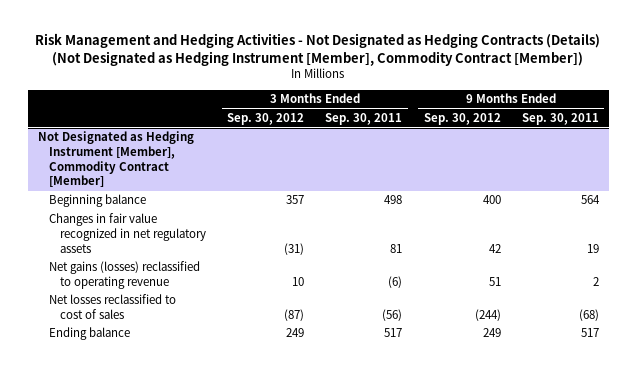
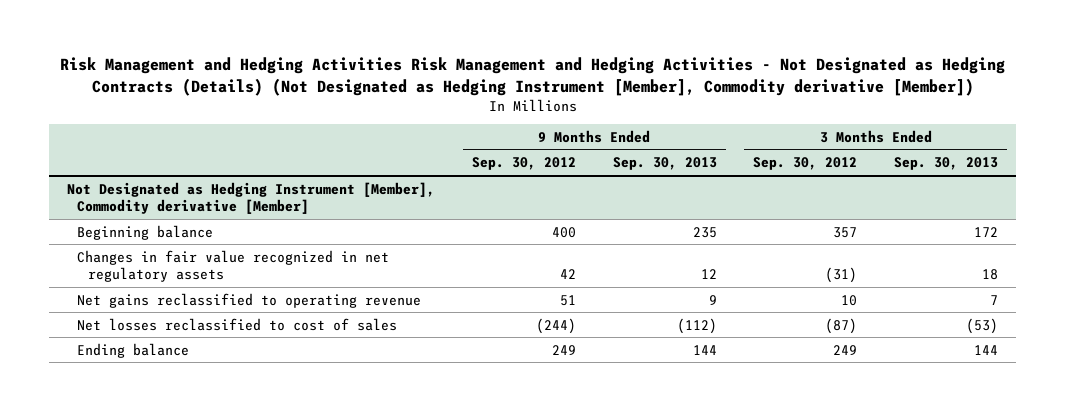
- Risk Management and Hedging Activities - Not Designated as Hedging Contracts (Details) (Not Designated as Hedging Instrument [Member], Commodity Contract [Member])
+ Risk Management and Hedging Activities Risk Management and Hedging Activities - Not Designated as Hedging Contracts (Details) (Not Designated as Hedging Instrument [Member], Commodity derivative [Member])
- | 3 Months Ended Sep. 30, 2012 | 3 Months Ended Sep. 30, 2011 | 9 Months Ended Sep. 30, 2012 | 9 Months Ended Sep. 30, 2011
+ | 9 Months Ended Sep. 30, 2012 | 9 Months Ended Sep. 30, 2013 | 3 Months Ended Sep. 30, 2012 | 3 Months Ended Sep. 30, 2013
- Not Designated as Hedging Instrument [Member], Commodity Contract [Member]
+ Not Designated as Hedging Instrument [Member], Commodity derivative [Member]
- Net gains (losses) reclassified to operating revenue | 10 | (6) | 51 | 2
+ Net gains reclassified to operating revenue | 51 | 9 | 10 | 7

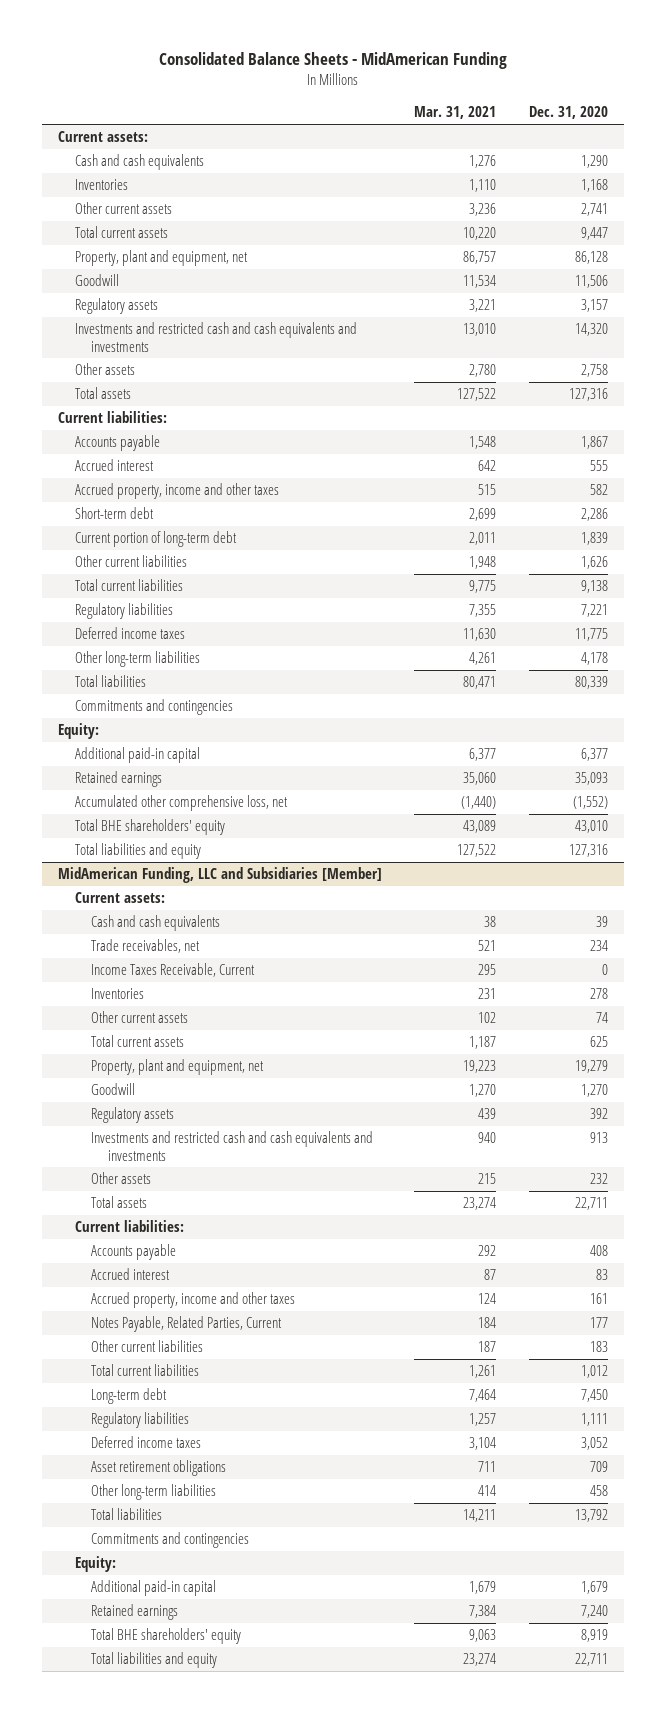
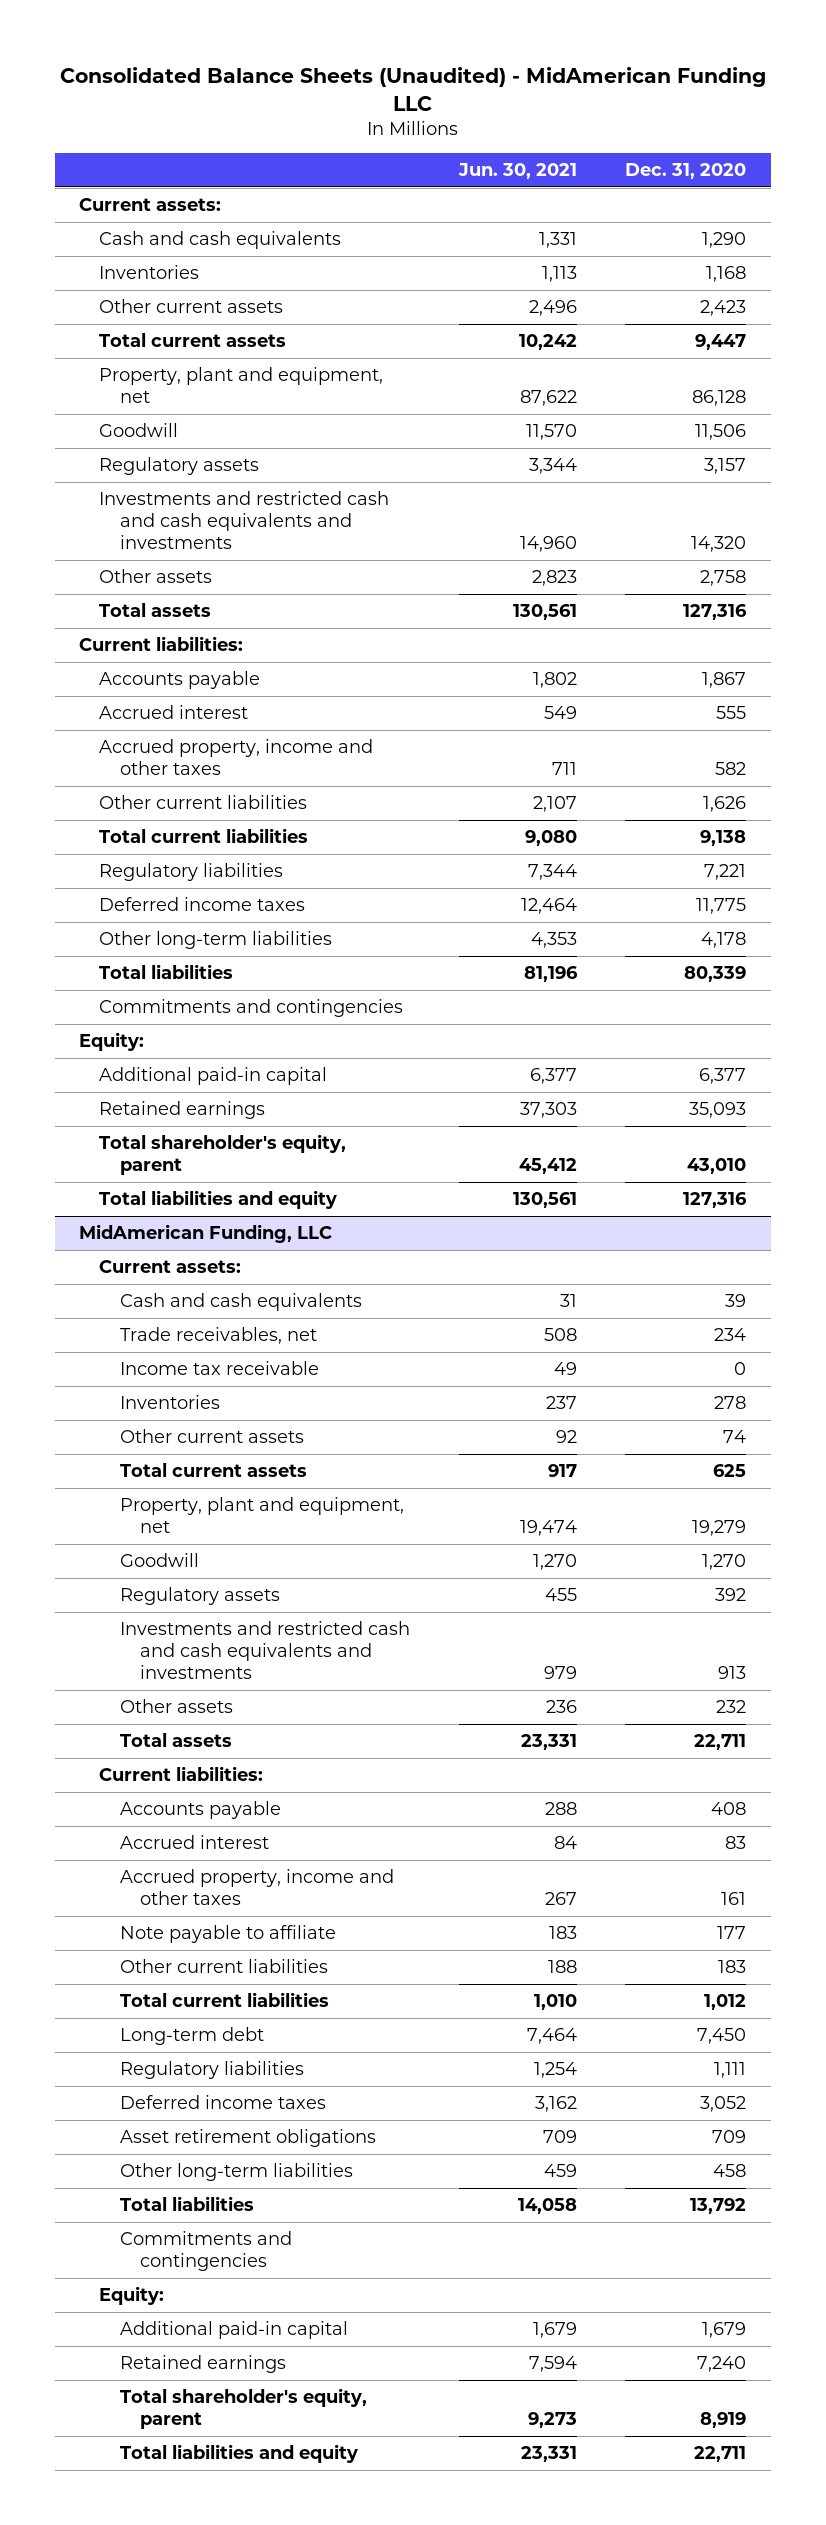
- Consolidated Balance Sheets - MidAmerican Funding
+ Consolidated Balance Sheets (Unaudited) - MidAmerican Funding LLC
- | Mar. 31, 2021 | Dec. 31, 2020
+ | Jun. 30, 2021 | Dec. 31, 2020
- Other current assets | 3,236 | 2,741
+ Other current assets | 2,496 | 2,423
- Short-term debt | 2,699 | 2,286
- Current portion of long-term debt | 2,011 | 1,839
- Accumulated other comprehensive loss, net | (1,440) | (1,552)
- Total BHE shareholders' equity | 43,089 | 43,010
+ Total shareholder's equity, parent | 45,412 | 43,010
- MidAmerican Funding, LLC and Subsidiaries [Member]
+ MidAmerican Funding, LLC
- Income Taxes Receivable, Current | 295 | 0
+ Income tax receivable | 49 | 0
- Notes Payable, Related Parties, Current | 184 | 177
+ Note payable to affiliate | 183 | 177
- Total BHE shareholders' equity | 9,063 | 8,919
+ Total shareholder's equity, parent | 9,273 | 8,919

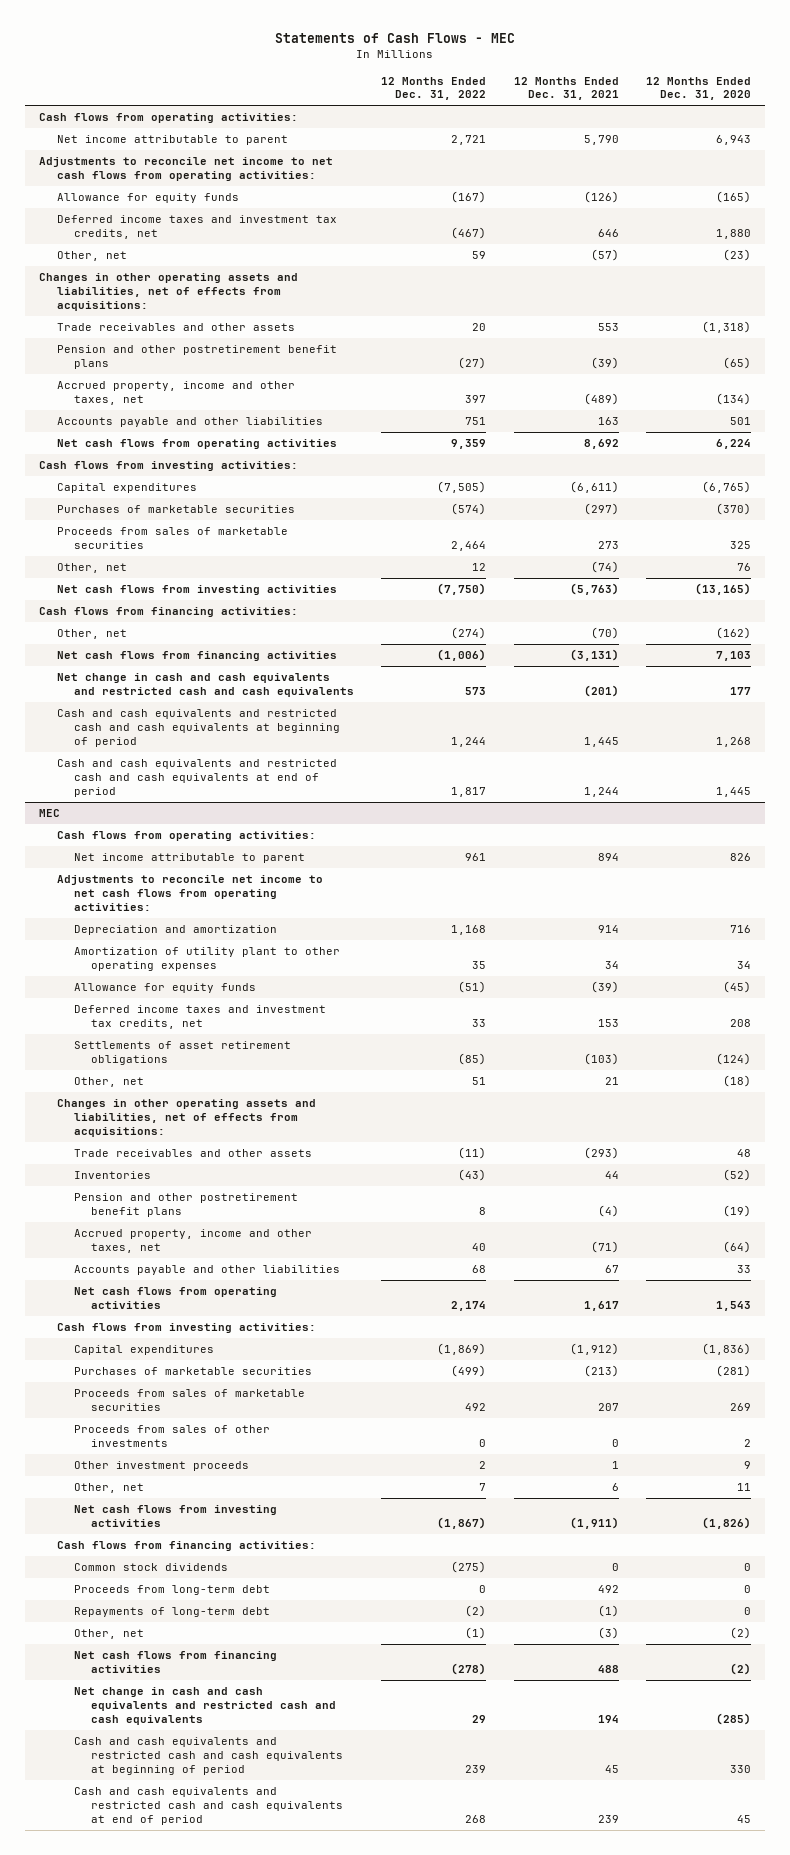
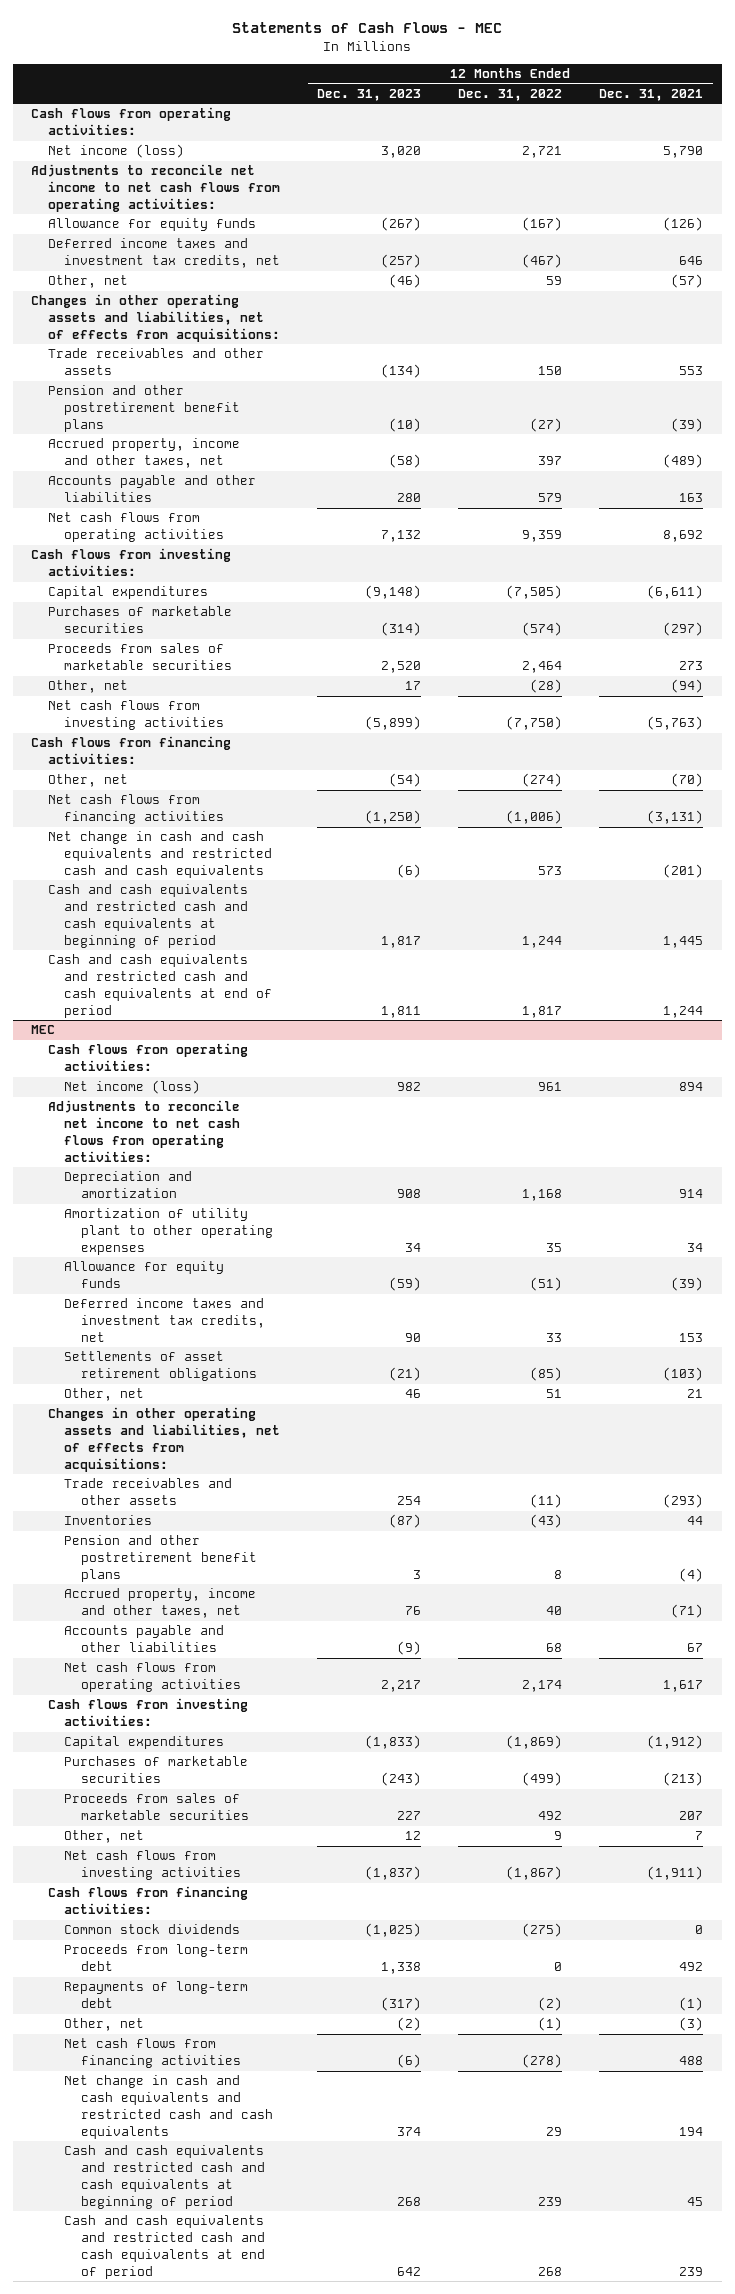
- | 12 Months Ended Dec. 31, 2022 | 12 Months Ended Dec. 31, 2021 | 12 Months Ended Dec. 31, 2020
+ | 12 Months Ended Dec. 31, 2023 | 12 Months Ended Dec. 31, 2022 | 12 Months Ended Dec. 31, 2021
- Net income attributable to parent | 2,721 | 5,790 | 6,943
+ Net income (loss) | 3,020 | 2,721 | 5,790
- Trade receivables and other assets | 20 | 553 | (1,318)
+ Trade receivables and other assets | (134) | 150 | 553
- Accounts payable and other liabilities | 751 | 163 | 501
+ Accounts payable and other liabilities | 280 | 579 | 163
- Other, net | 12 | (74) | 76
+ Other, net | 17 | (28) | (94)
@ MEC
- Net income attributable to parent | 961 | 894 | 826
+ Net income (loss) | 982 | 961 | 894
- Proceeds from sales of other investments | 0 | 0 | 2
- Other investment proceeds | 2 | 1 | 9
- Other, net | 7 | 6 | 11
+ Other, net | 12 | 9 | 7

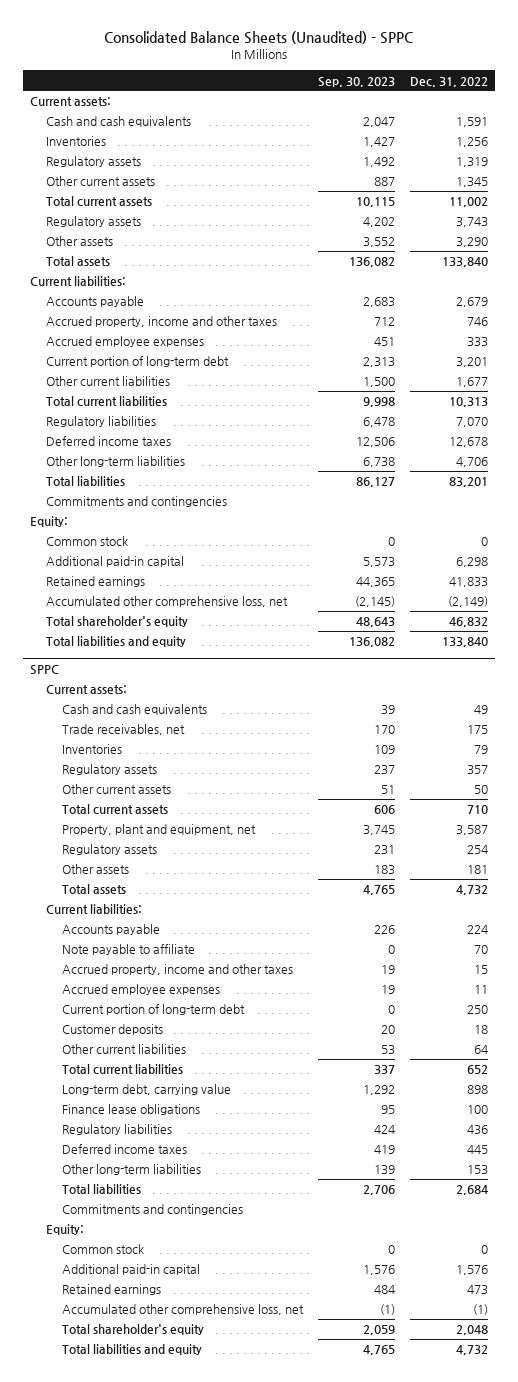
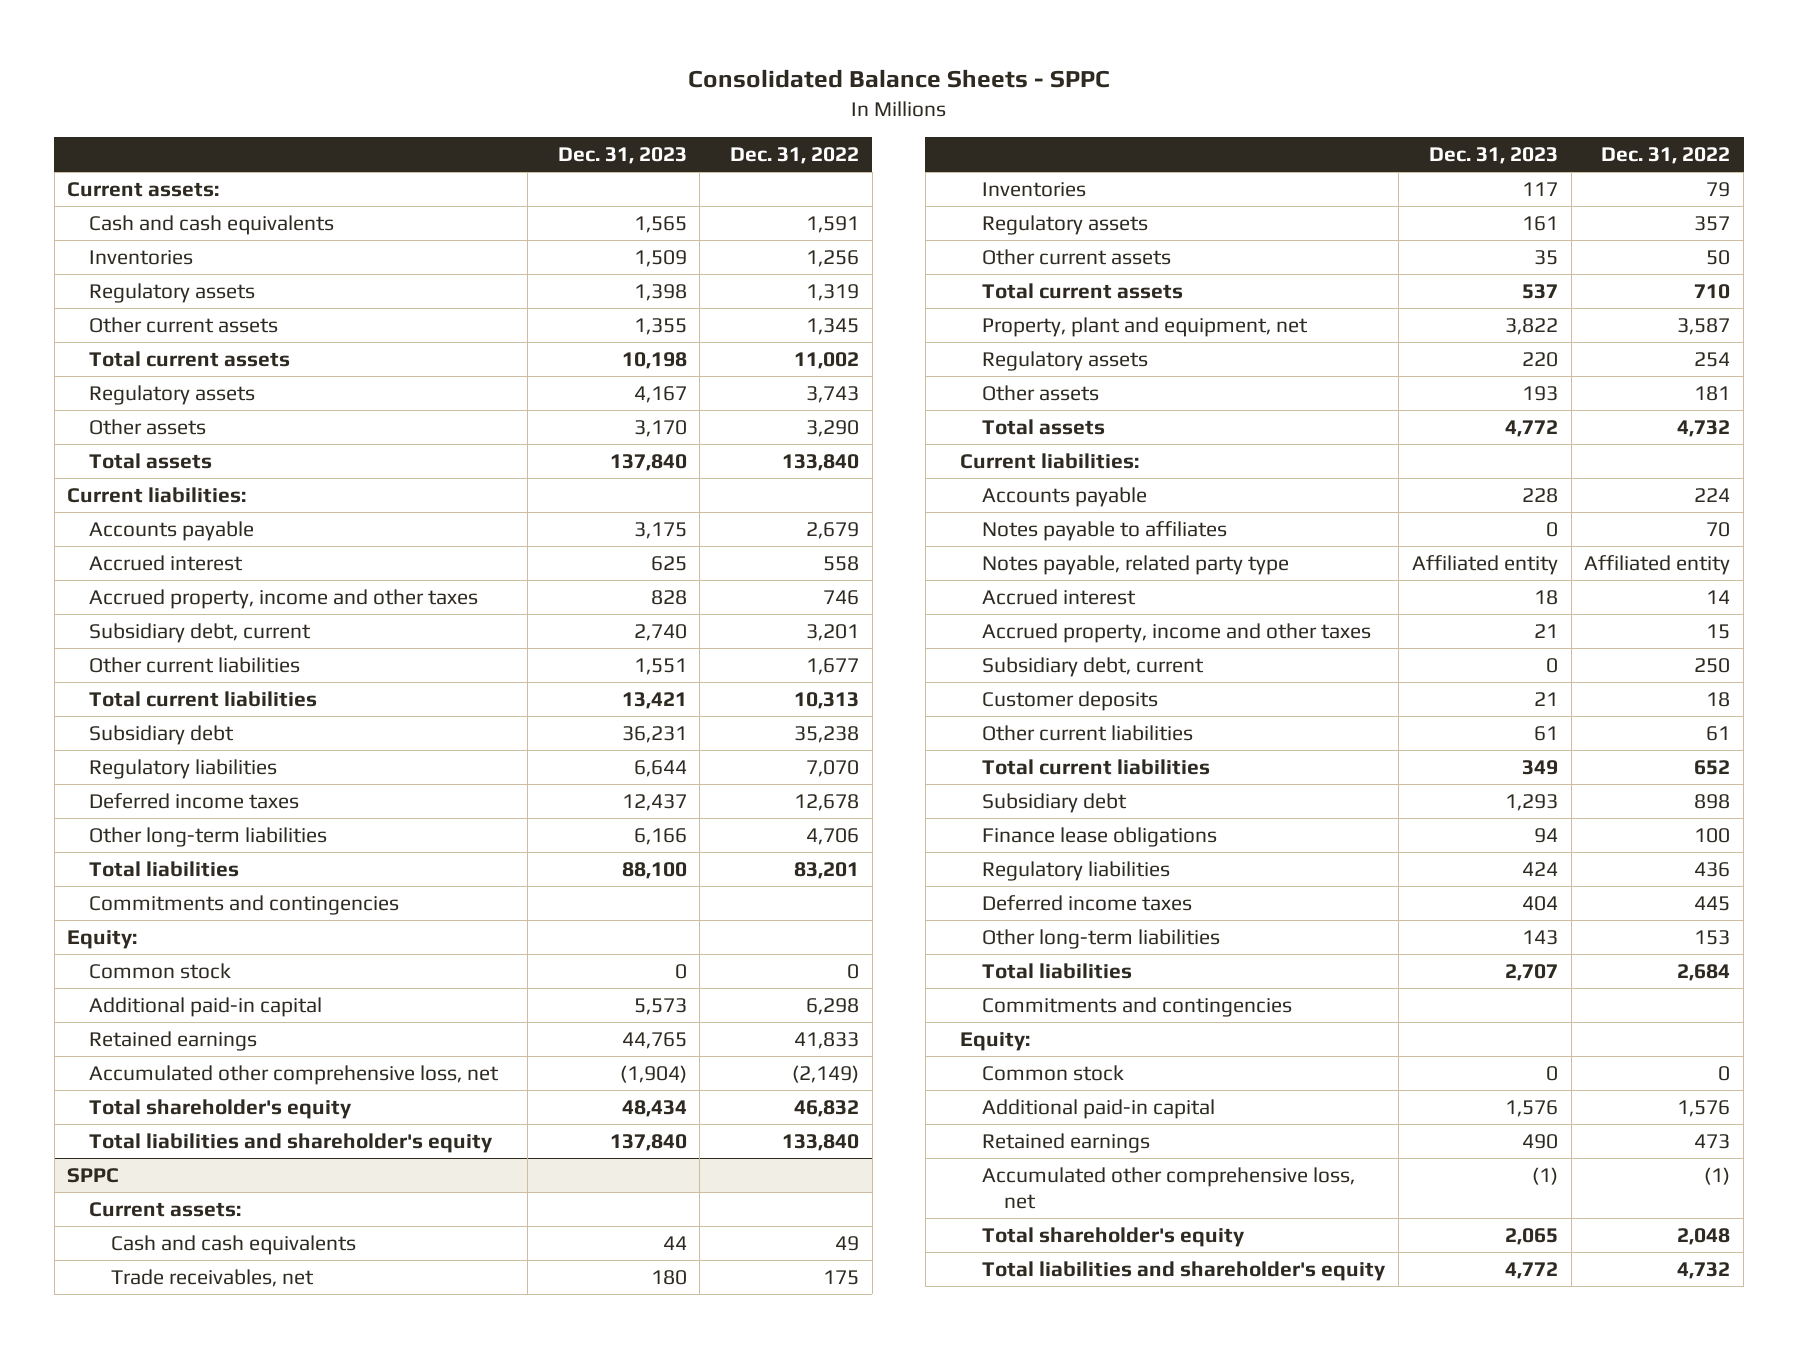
- Consolidated Balance Sheets (Unaudited) - SPPC
+ Consolidated Balance Sheets - SPPC
- | Sep. 30, 2023 | Dec. 31, 2022
+ | Dec. 31, 2023 | Dec. 31, 2022
+ Accrued interest | 625 | 558
- Accrued employee expenses | 451 | 333
- Current portion of long-term debt | 2,313 | 3,201
+ Subsidiary debt, current | 2,740 | 3,201
+ Subsidiary debt | 36,231 | 35,238
- Total liabilities and equity | 136,082 | 133,840
+ Total liabilities and shareholder's equity | 137,840 | 133,840
@ SPPC
- Note payable to affiliate | 0 | 70
+ Notes payable to affiliates | 0 | 70
+ Notes payable, related party type | Affiliated entity | Affiliated entity
+ Accrued interest | 18 | 14
- Accrued employee expenses | 19 | 11
- Current portion of long-term debt | 0 | 250
+ Subsidiary debt, current | 0 | 250
- Other current liabilities | 53 | 64
+ Other current liabilities | 61 | 61
- Long-term debt, carrying value | 1,292 | 898
+ Subsidiary debt | 1,293 | 898
- Total liabilities and equity | 4,765 | 4,732
+ Total liabilities and shareholder's equity | 4,772 | 4,732

